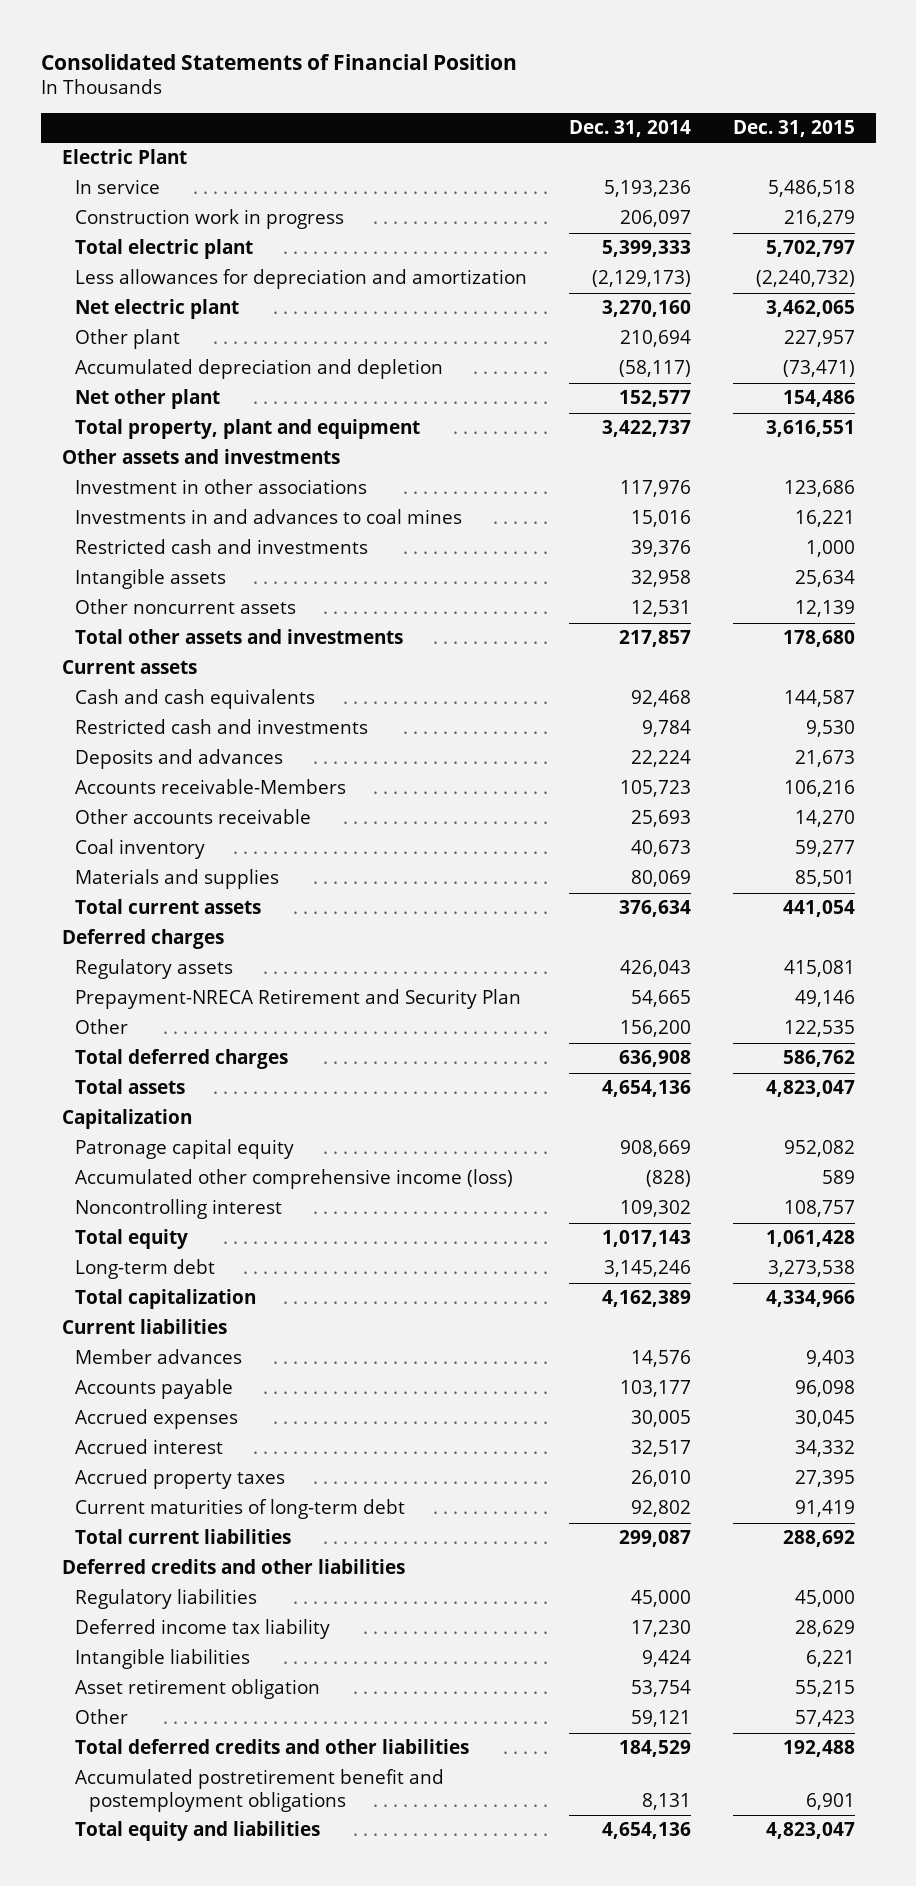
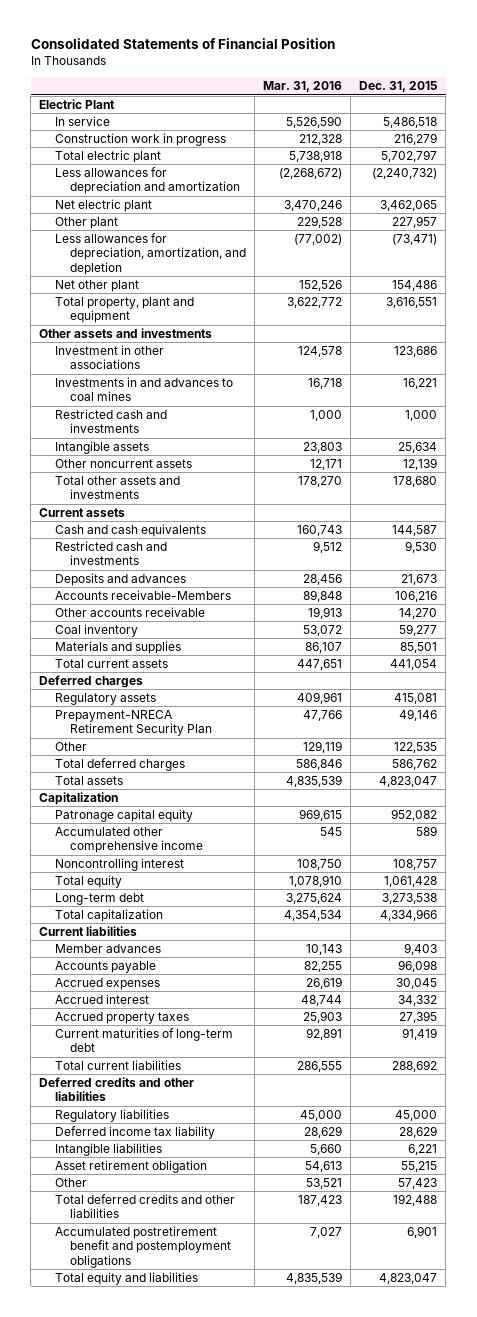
- | Dec. 31, 2014 | Dec. 31, 2015
+ | Mar. 31, 2016 | Dec. 31, 2015
- Accumulated depreciation and depletion | (58,117) | (73,471)
+ Less allowances for depreciation, amortization, and depletion | (77,002) | (73,471)
- Prepayment-NRECA Retirement and Security Plan | 54,665 | 49,146
+ Prepayment-NRECA Retirement Security Plan | 47,766 | 49,146
- Accumulated other comprehensive income (loss) | (828) | 589
+ Accumulated other comprehensive income | 545 | 589

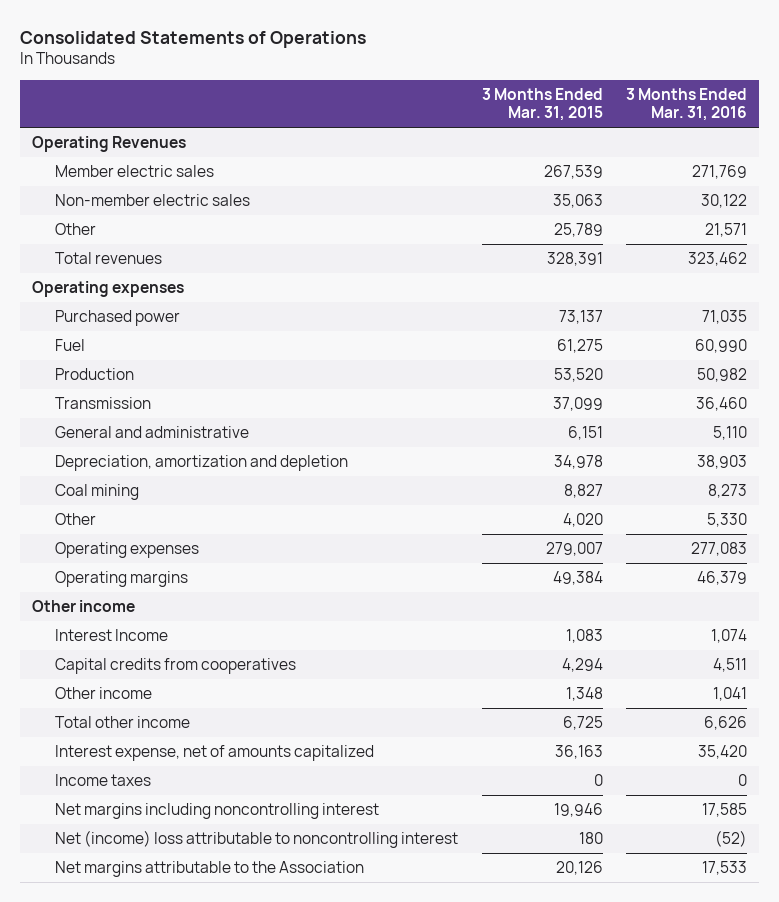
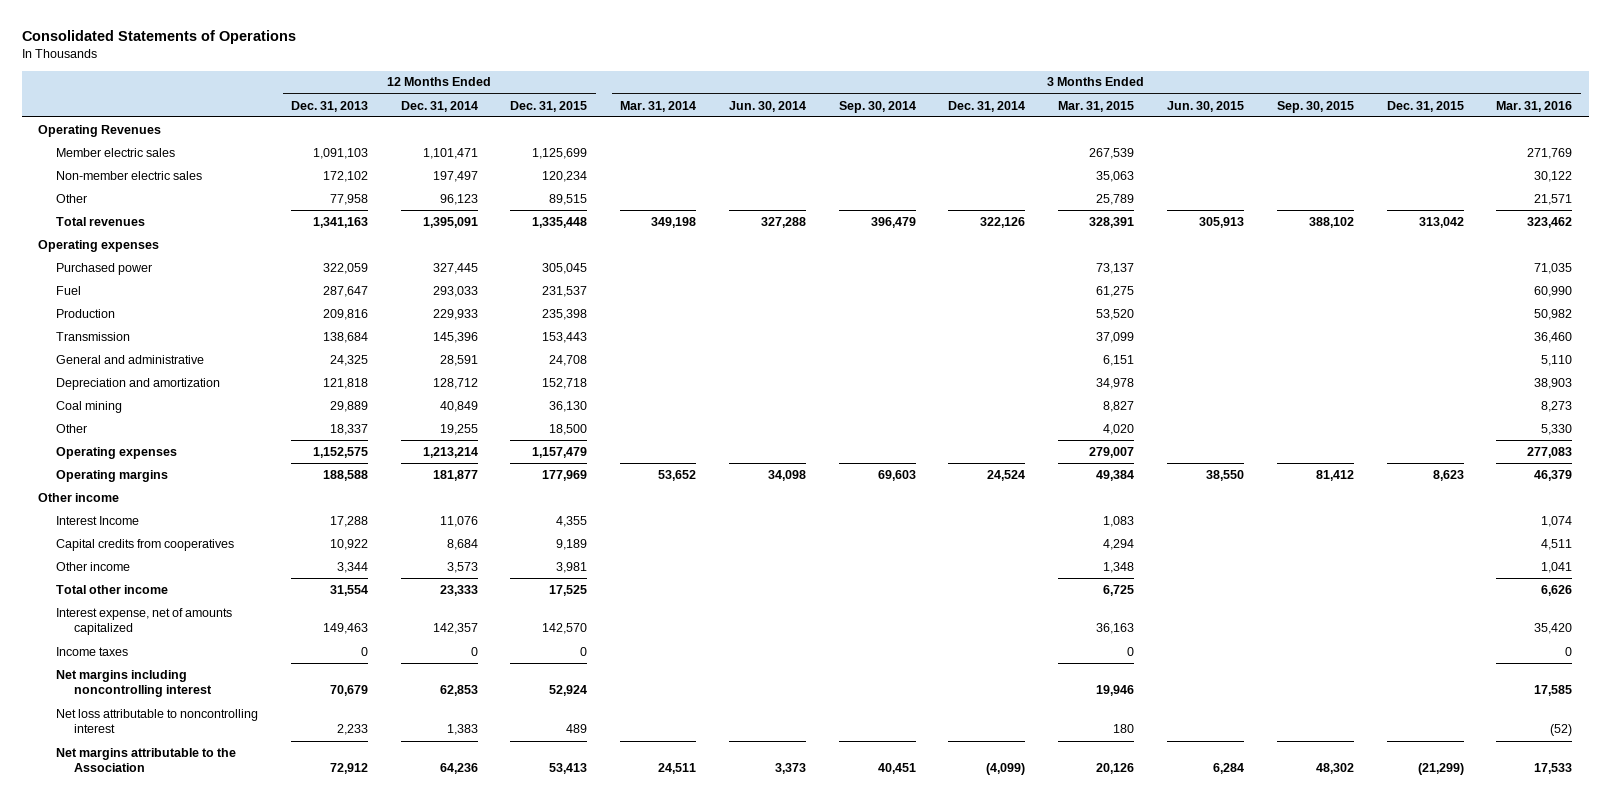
- | 3 Months Ended Mar. 31, 2015 | 3 Months Ended Mar. 31, 2016
+ | 12 Months Ended Dec. 31, 2013 | 12 Months Ended Dec. 31, 2014 | 12 Months Ended Dec. 31, 2015 | 3 Months Ended Mar. 31, 2014 | 3 Months Ended Jun. 30, 2014 | 3 Months Ended Sep. 30, 2014 | 3 Months Ended Dec. 31, 2014 | 3 Months Ended Mar. 31, 2015 | 3 Months Ended Jun. 30, 2015 | 3 Months Ended Sep. 30, 2015 | 3 Months Ended Dec. 31, 2015 | 3 Months Ended Mar. 31, 2016
- Depreciation, amortization and depletion | 34,978 | 38,903
+ Depreciation and amortization | 121,818 | 128,712 | 152,718 | | | | | 34,978 | | | | 38,903
- Net (income) loss attributable to noncontrolling interest | 180 | (52)
+ Net loss attributable to noncontrolling interest | 2,233 | 1,383 | 489 | | | | | 180 | | | | (52)

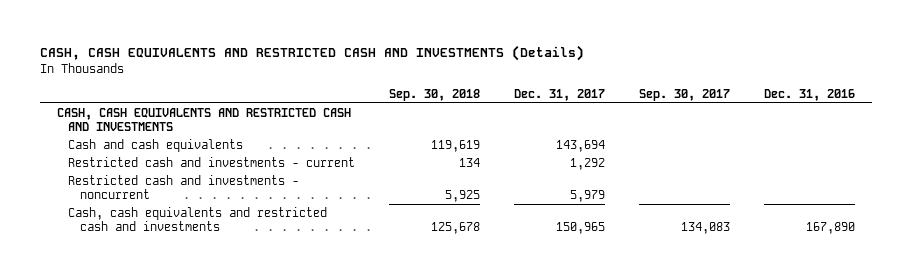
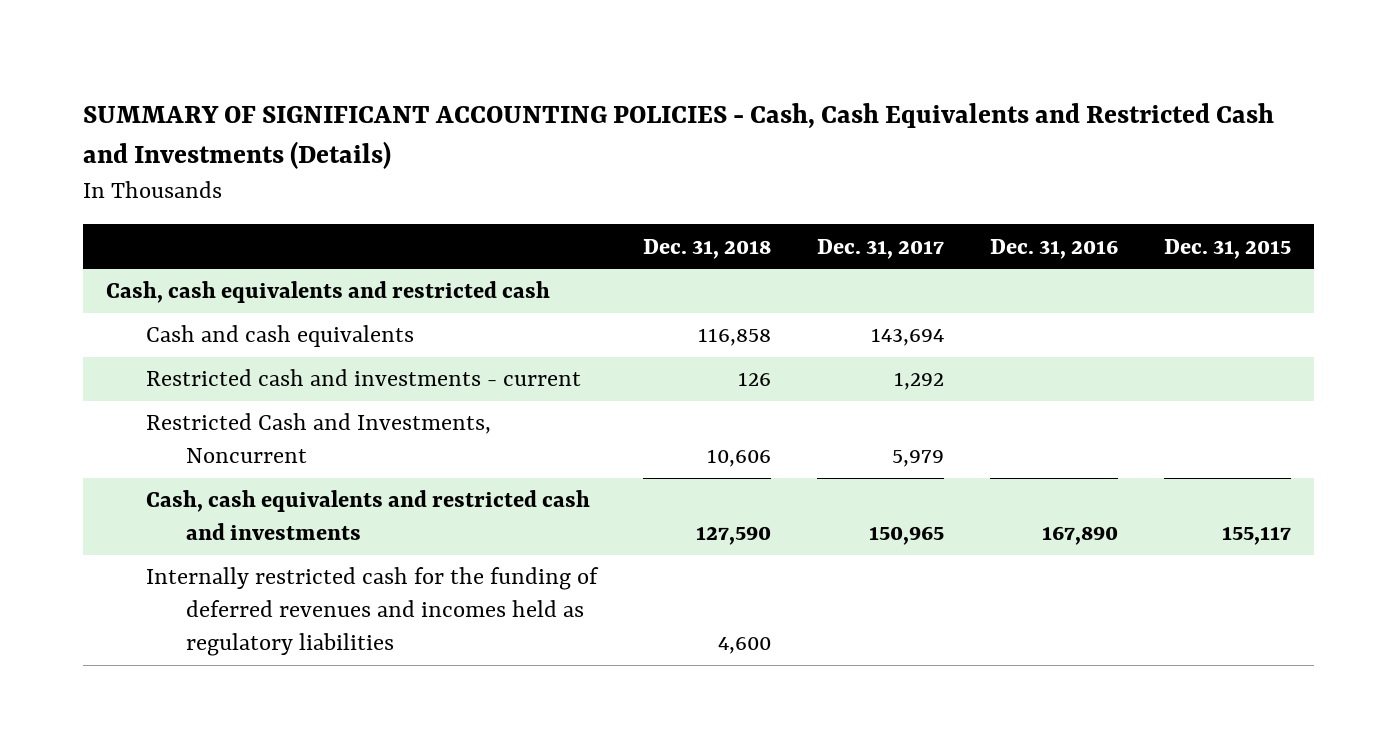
- CASH, CASH EQUIVALENTS AND RESTRICTED CASH AND INVESTMENTS (Details)
+ SUMMARY OF SIGNIFICANT ACCOUNTING POLICIES - Cash, Cash Equivalents and Restricted Cash and Investments (Details)
- | Sep. 30, 2018 | Dec. 31, 2017 | Sep. 30, 2017 | Dec. 31, 2016
+ | Dec. 31, 2018 | Dec. 31, 2017 | Dec. 31, 2016 | Dec. 31, 2015
- CASH, CASH EQUIVALENTS AND RESTRICTED CASH AND INVESTMENTS
+ Cash, cash equivalents and restricted cash
- Restricted cash and investments - noncurrent | 5,925 | 5,979 | |
+ Restricted Cash and Investments, Noncurrent | 10,606 | 5,979 | |
+ Internally restricted cash for the funding of deferred revenues and incomes held as regulatory liabilities | 4,600 | | |

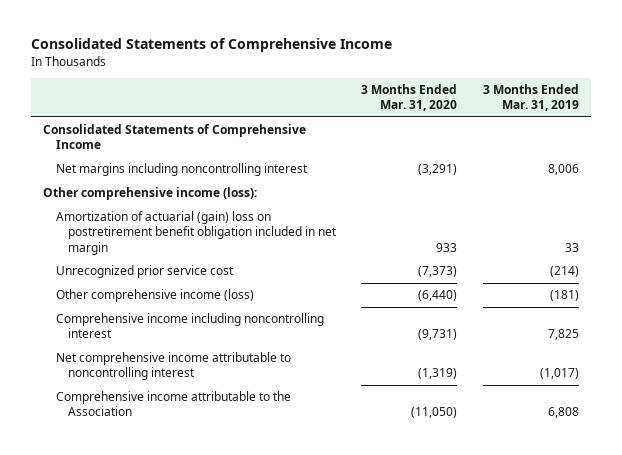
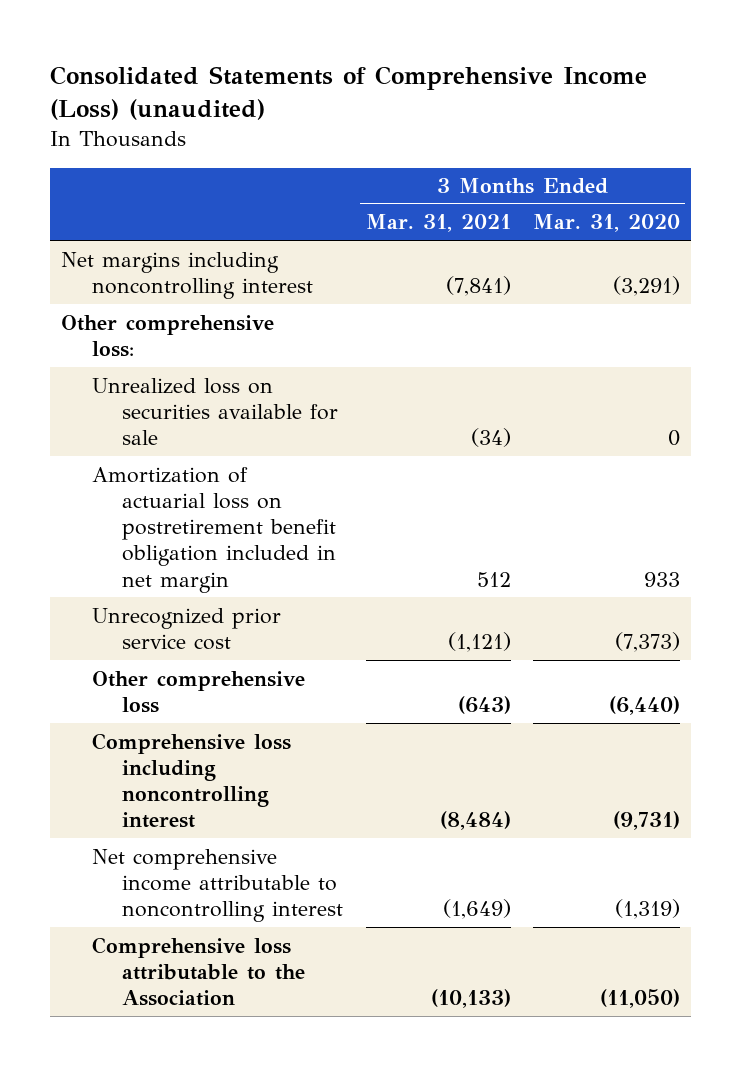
- Consolidated Statements of Comprehensive Income
+ Consolidated Statements of Comprehensive Income (Loss) (unaudited)
- | 3 Months Ended Mar. 31, 2020 | 3 Months Ended Mar. 31, 2019
+ | 3 Months Ended Mar. 31, 2021 | 3 Months Ended Mar. 31, 2020
- Consolidated Statements of Comprehensive Income
- Other comprehensive income (loss):
- Amortization of actuarial (gain) loss on postretirement benefit obligation included in net margin | 933 | 33
+ Other comprehensive loss:
+ Unrealized loss on securities available for sale | (34) | 0
+ Amortization of actuarial loss on postretirement benefit obligation included in net margin | 512 | 933
- Other comprehensive income (loss) | (6,440) | (181)
- Comprehensive income including noncontrolling interest | (9,731) | 7,825
+ Other comprehensive loss | (643) | (6,440)
+ Comprehensive loss including noncontrolling interest | (8,484) | (9,731)
- Comprehensive income attributable to the Association | (11,050) | 6,808
+ Comprehensive loss attributable to the Association | (10,133) | (11,050)

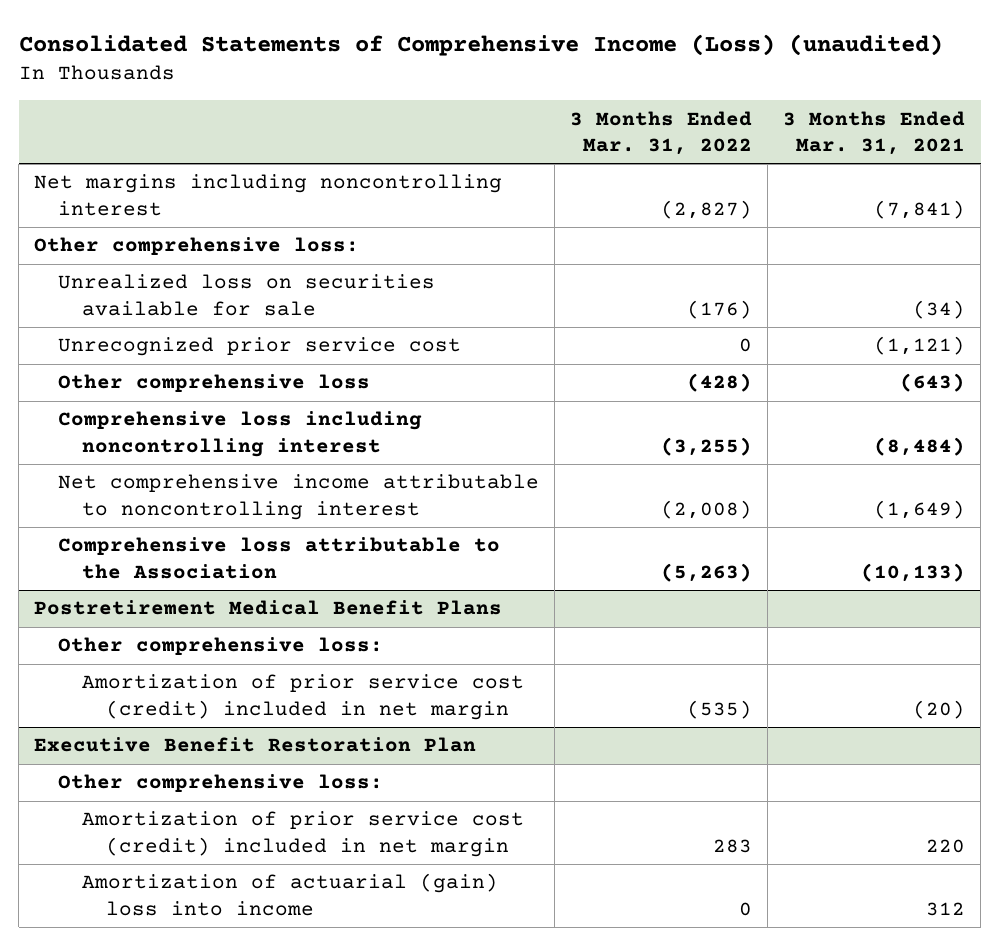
- | 3 Months Ended Mar. 31, 2021 | 3 Months Ended Mar. 31, 2020
+ | 3 Months Ended Mar. 31, 2022 | 3 Months Ended Mar. 31, 2021
- Amortization of actuarial loss on postretirement benefit obligation included in net margin | 512 | 933
+ Postretirement Medical Benefit Plans
+ Other comprehensive loss:
+ Amortization of prior service cost (credit) included in net margin | (535) | (20)
+ Executive Benefit Restoration Plan
+ Other comprehensive loss:
+ Amortization of prior service cost (credit) included in net margin | 283 | 220
+ Amortization of actuarial (gain) loss into income | 0 | 312

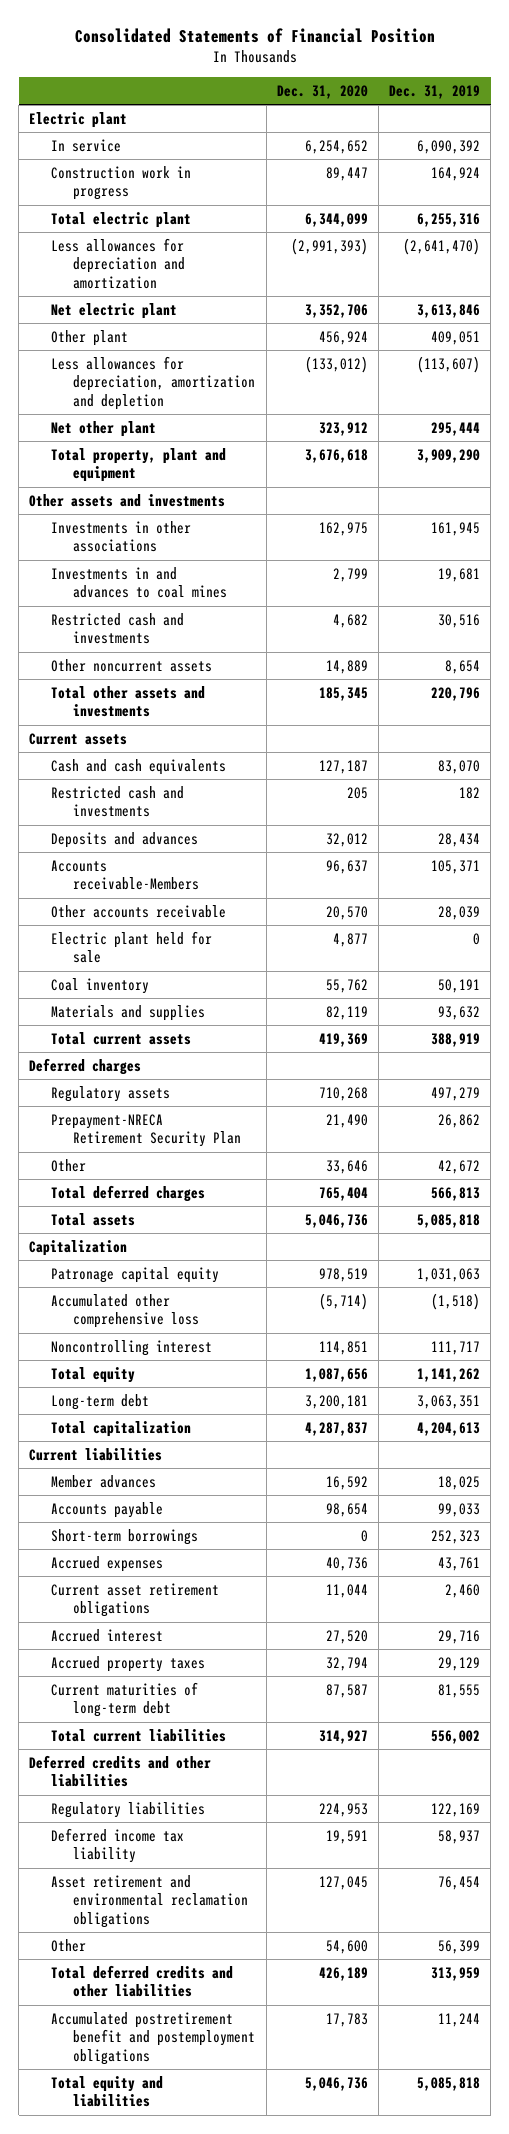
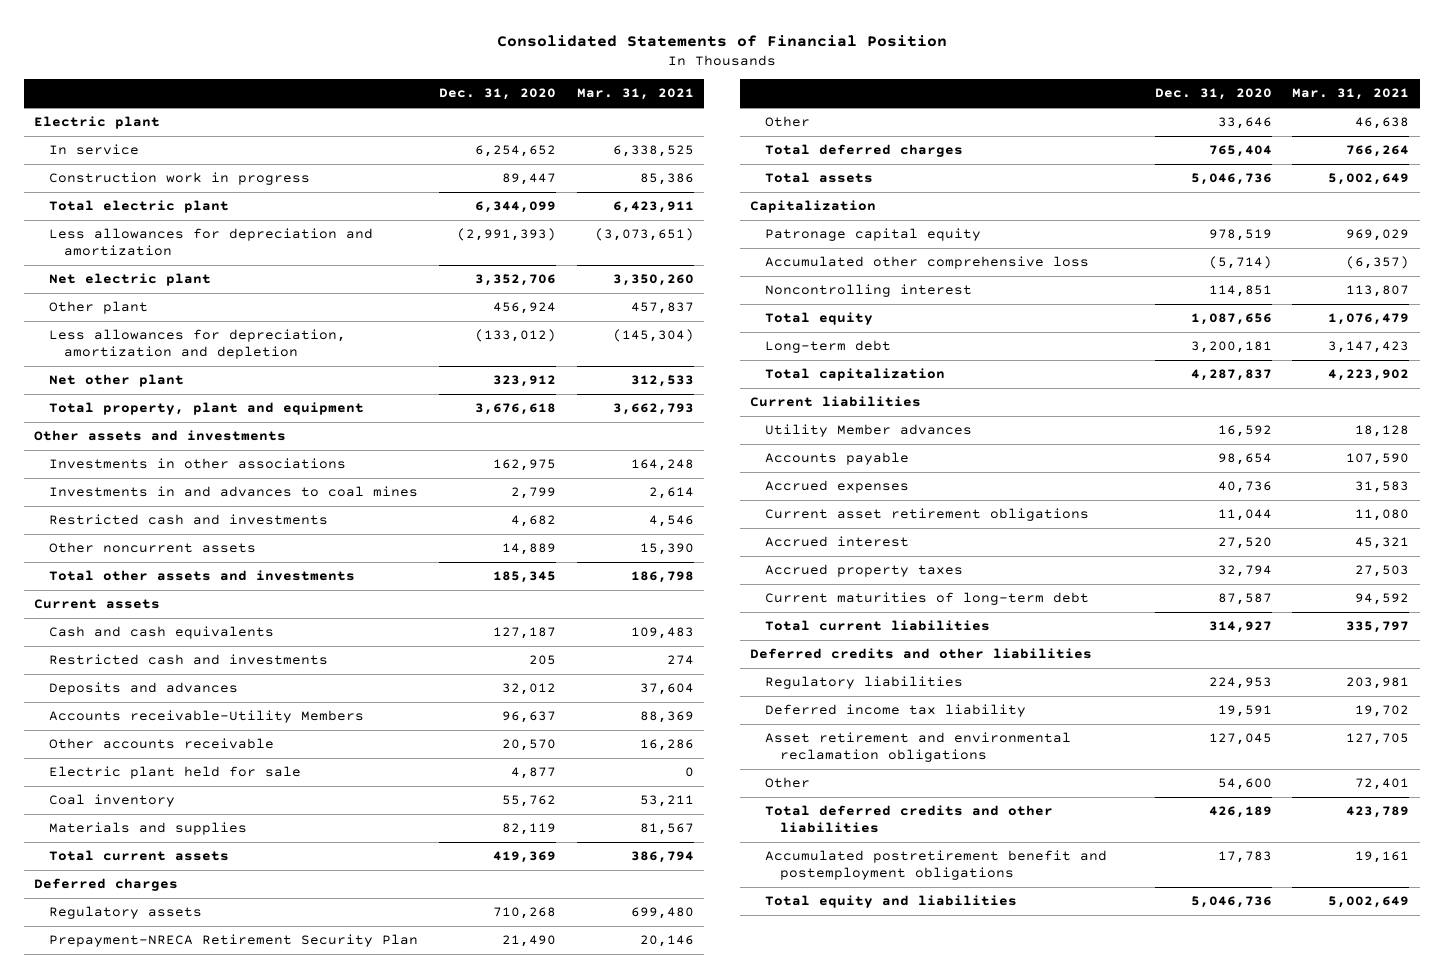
- | Dec. 31, 2020 | Dec. 31, 2019
+ | Dec. 31, 2020 | Mar. 31, 2021
- Accounts receivable-Members | 96,637 | 105,371
+ Accounts receivable-Utility Members | 96,637 | 88,369
- Member advances | 16,592 | 18,025
+ Utility Member advances | 16,592 | 18,128
- Short-term borrowings | 0 | 252,323

